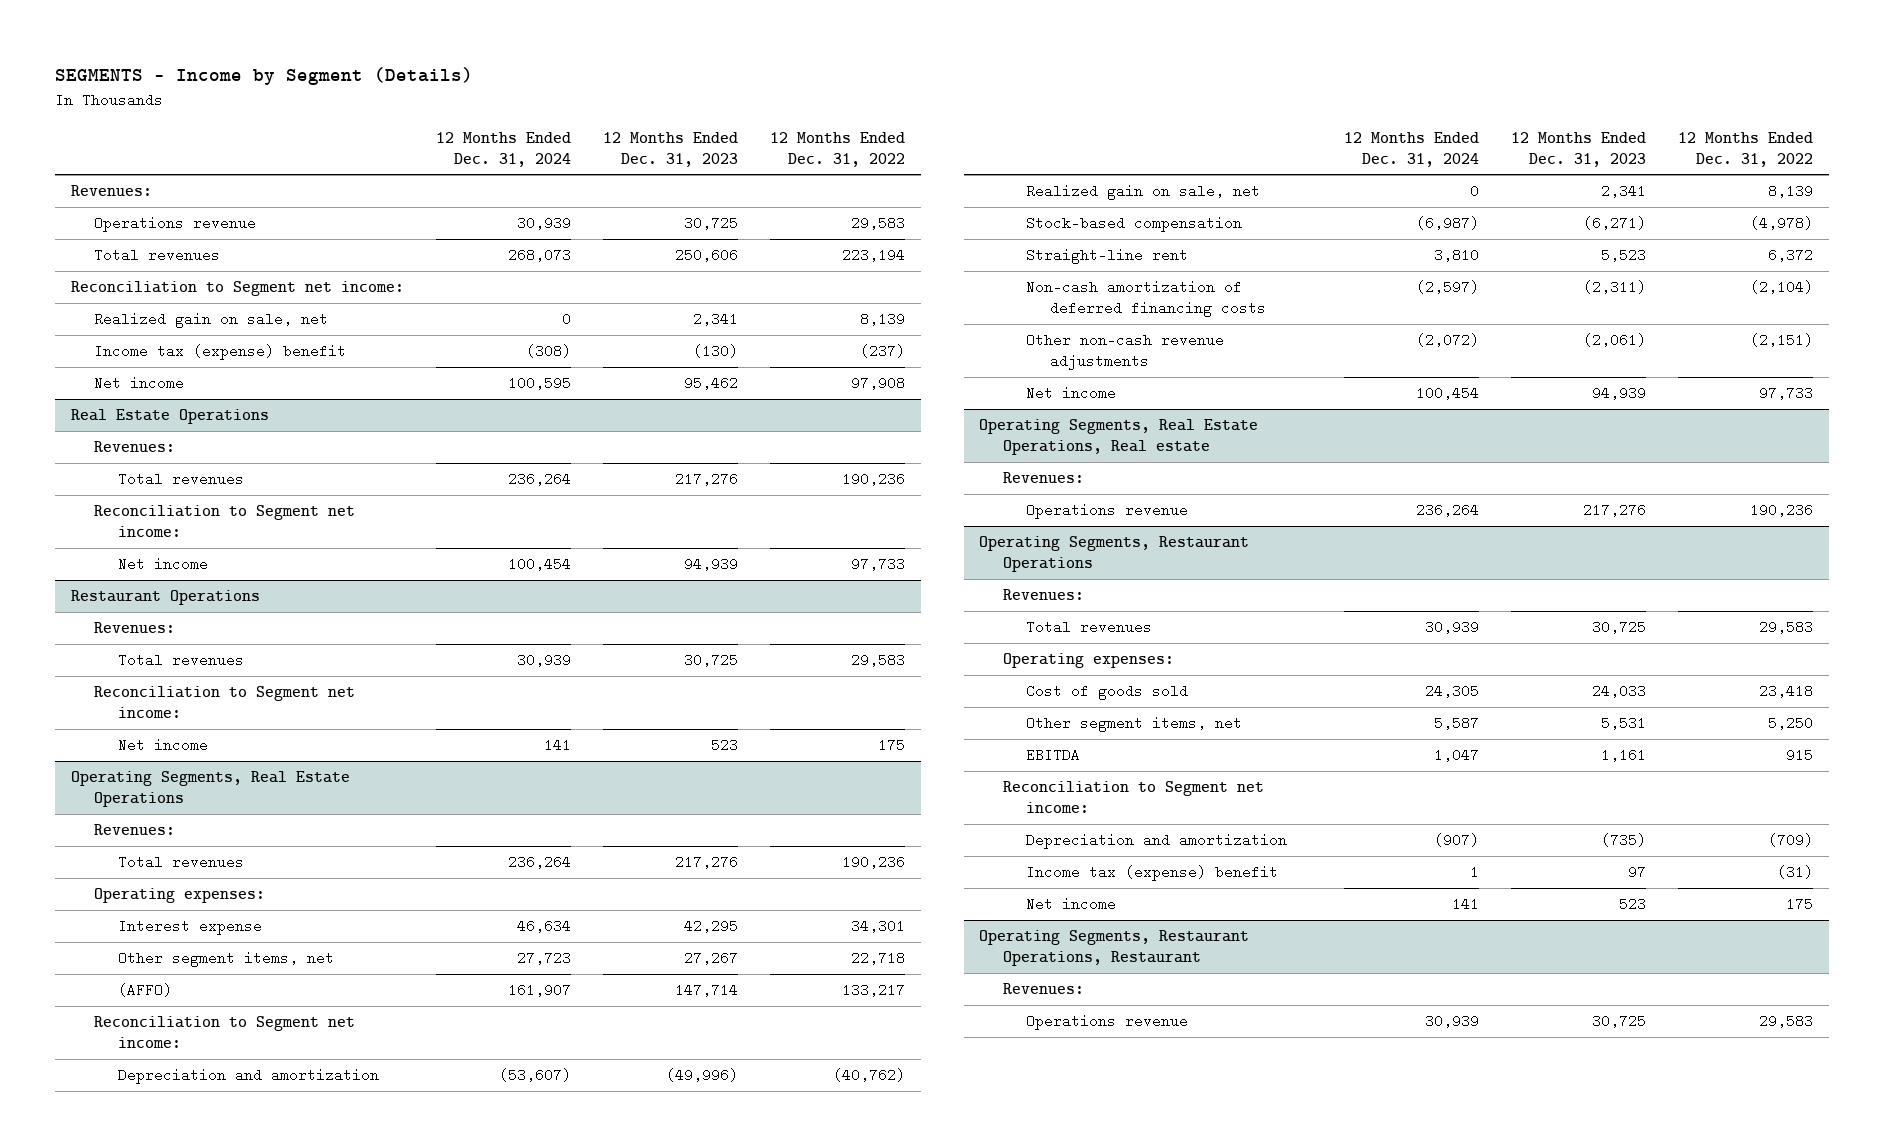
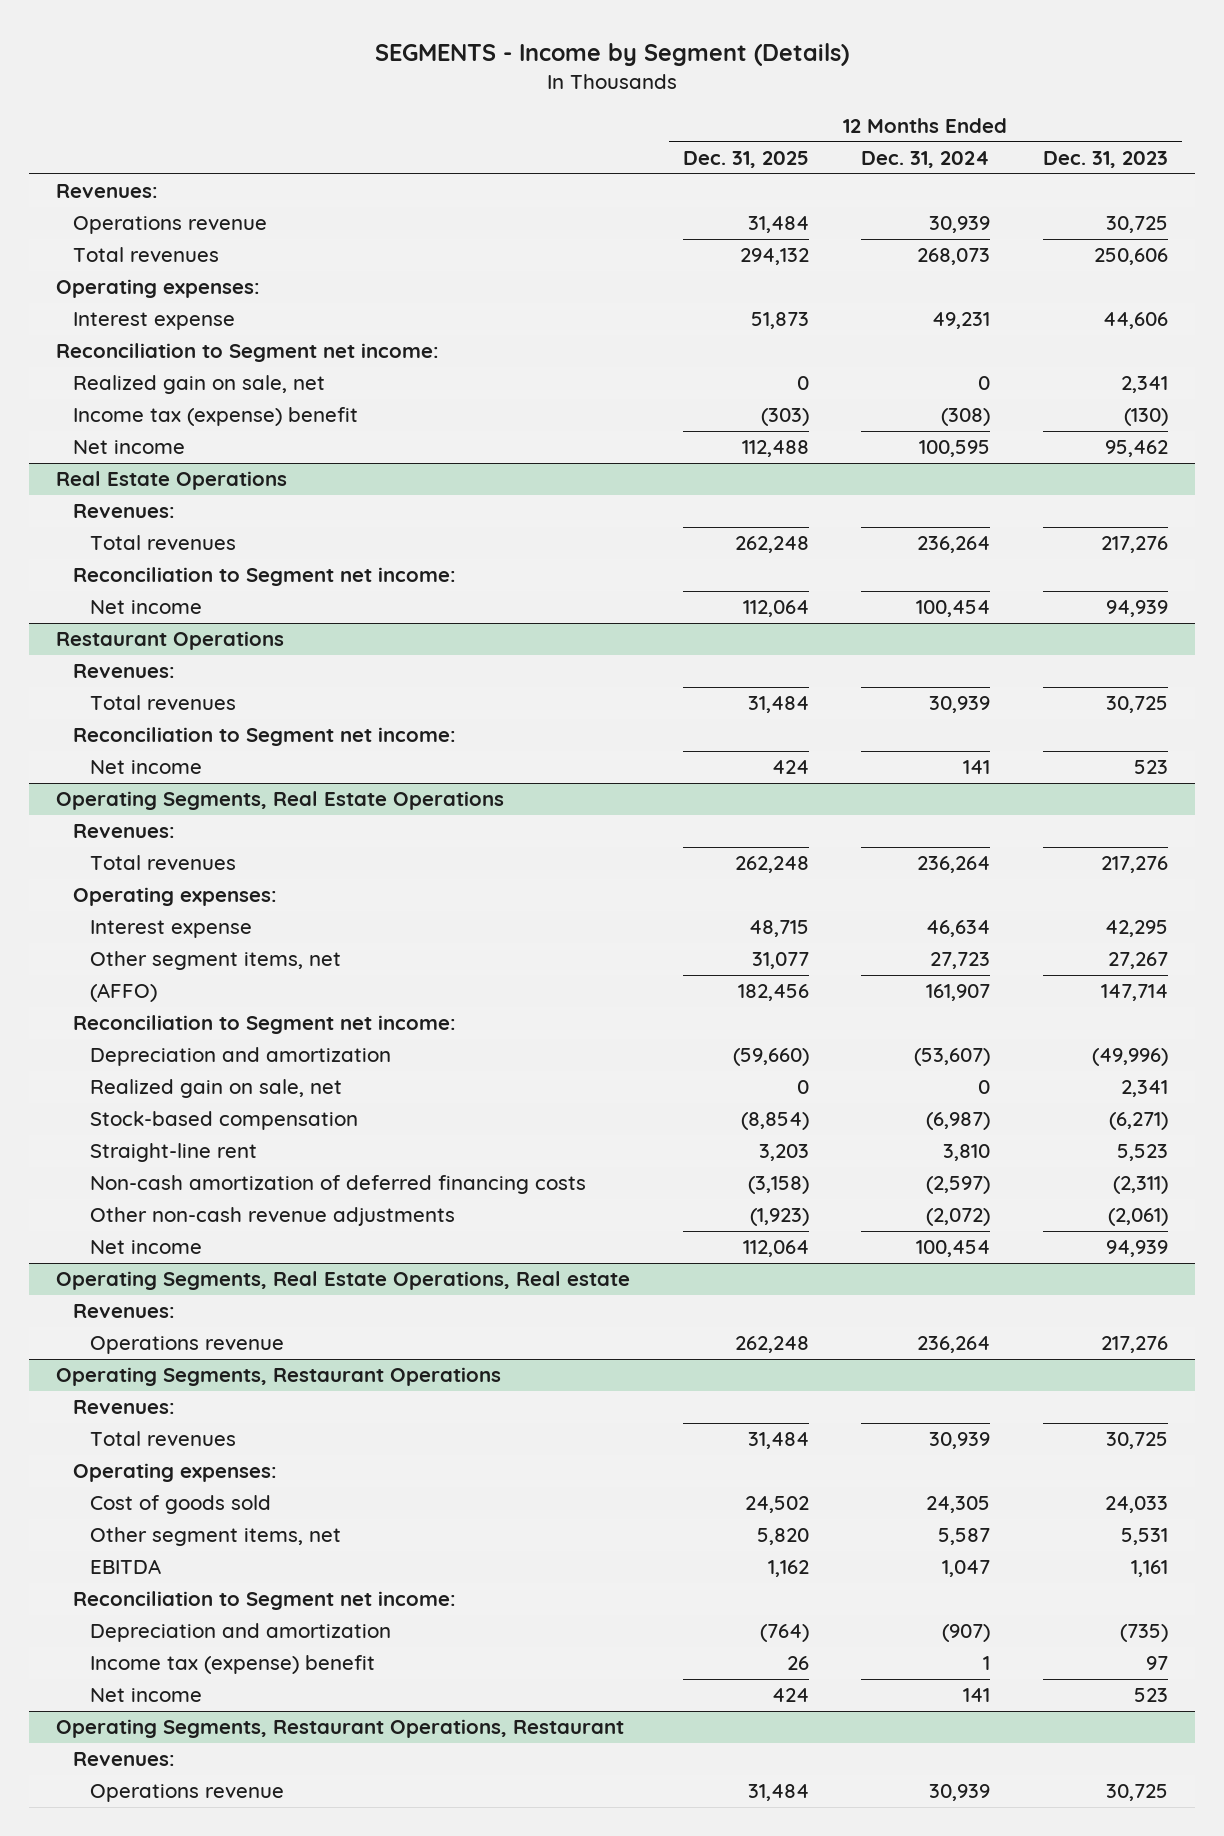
- | 12 Months Ended Dec. 31, 2024 | 12 Months Ended Dec. 31, 2023 | 12 Months Ended Dec. 31, 2022
+ | 12 Months Ended Dec. 31, 2025 | 12 Months Ended Dec. 31, 2024 | 12 Months Ended Dec. 31, 2023
+ Operating expenses:
+ Interest expense | 51,873 | 49,231 | 44,606

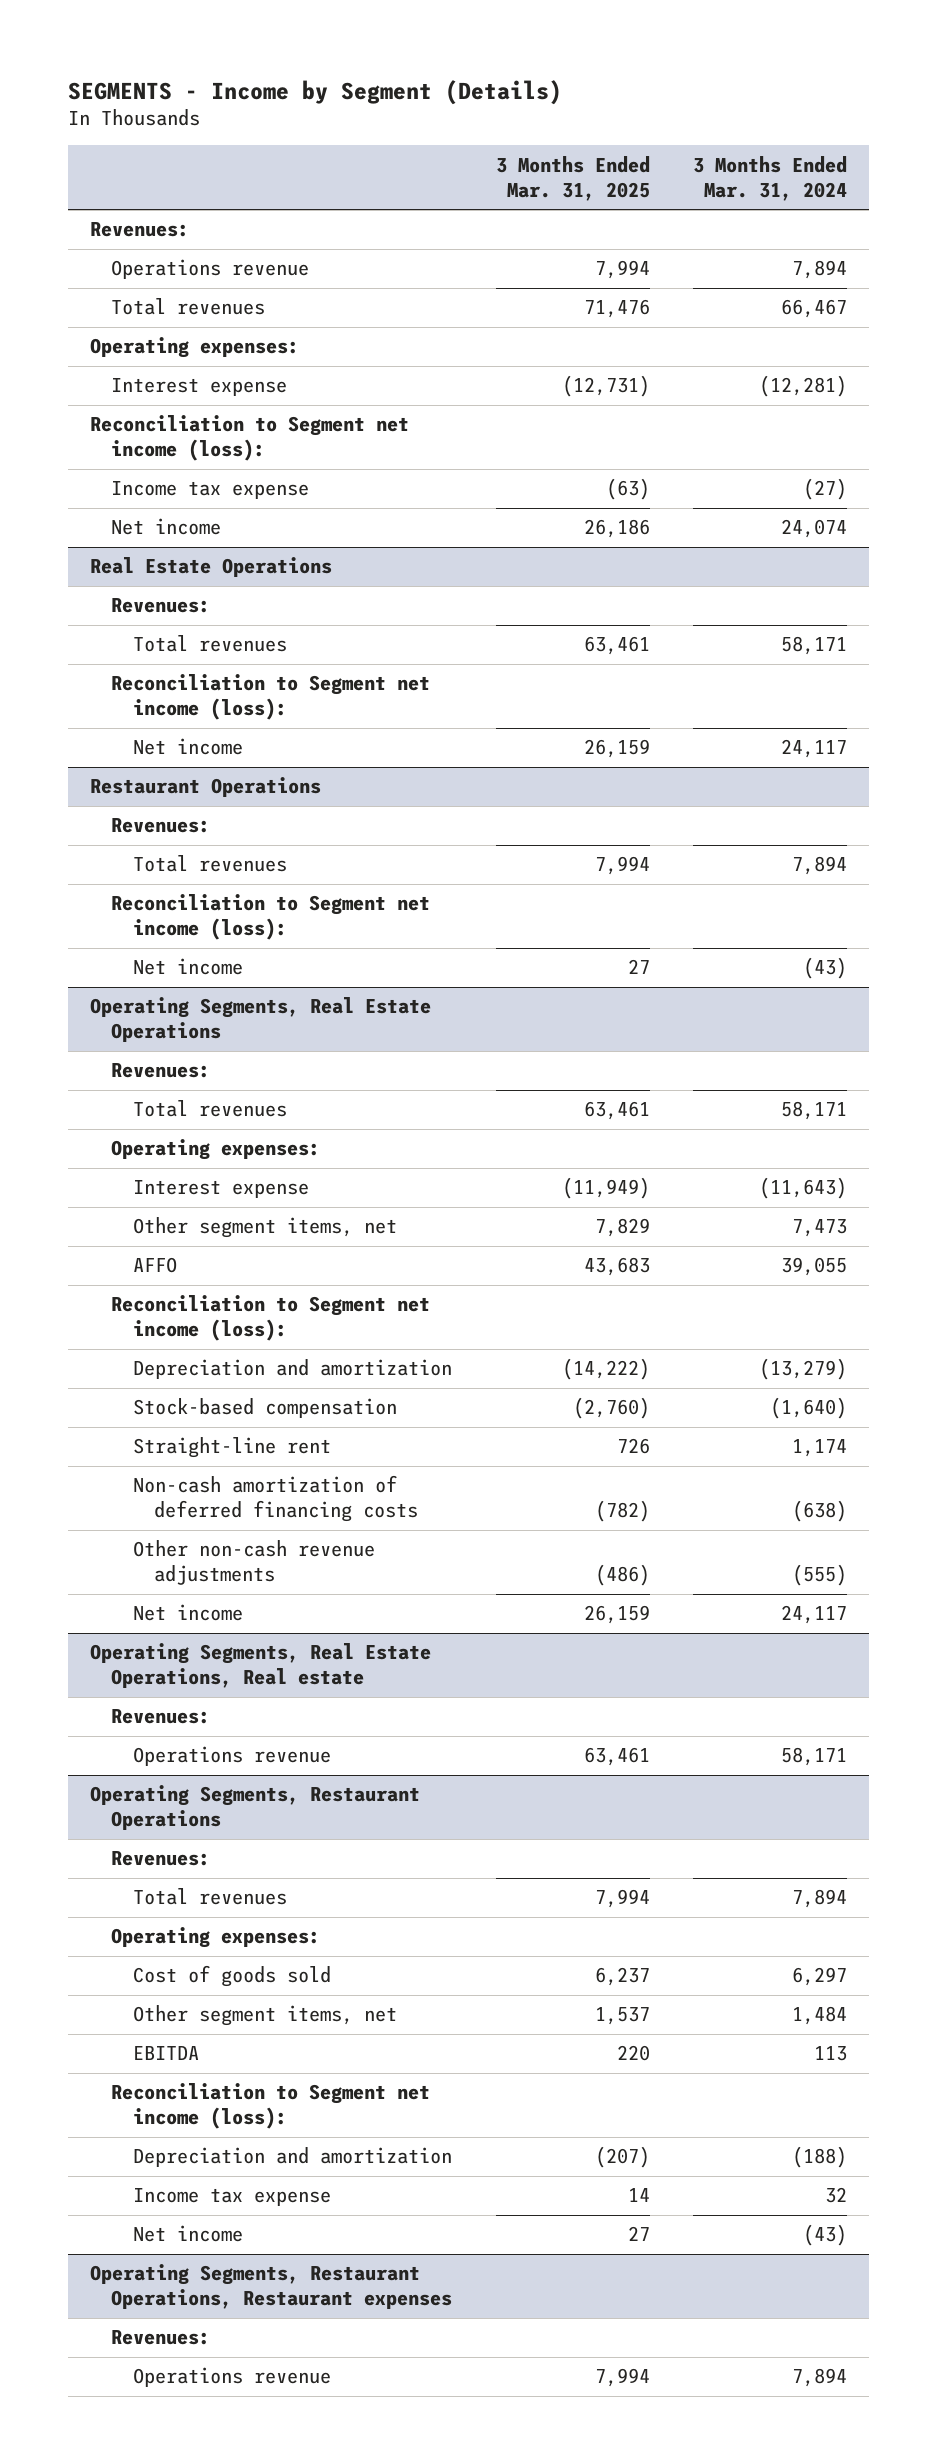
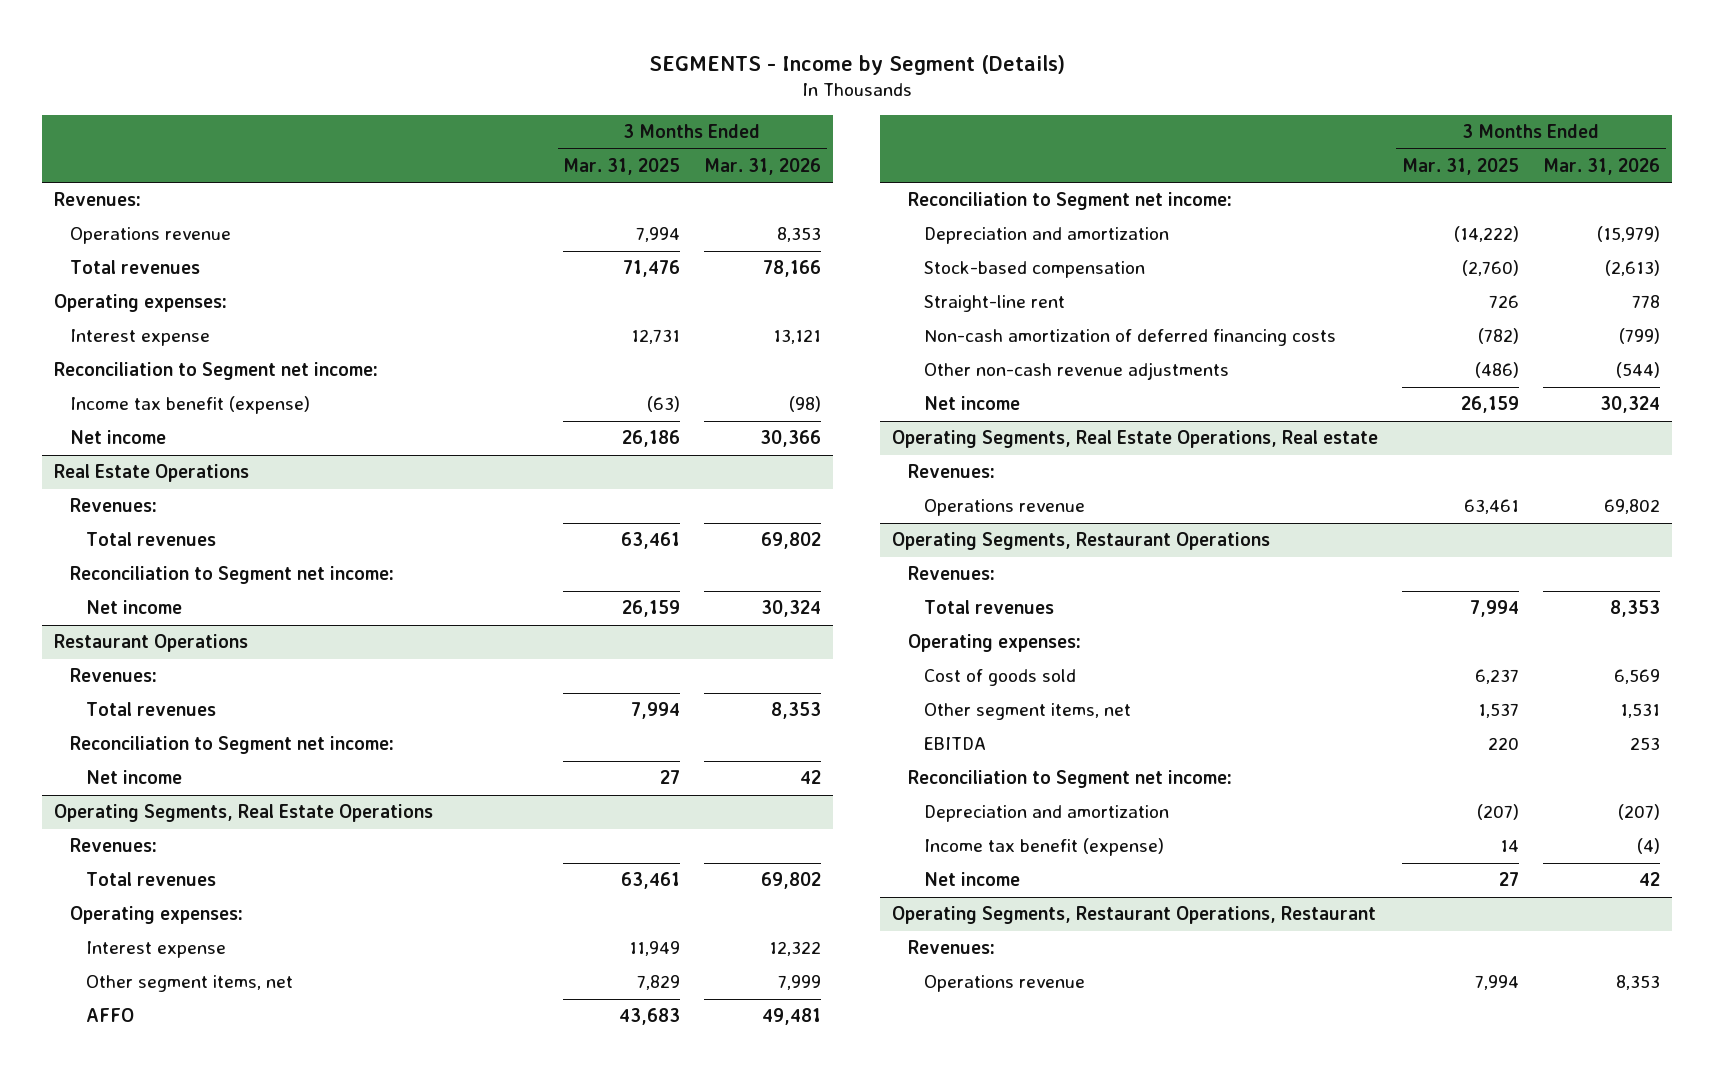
- | 3 Months Ended Mar. 31, 2025 | 3 Months Ended Mar. 31, 2024
+ | 3 Months Ended Mar. 31, 2025 | 3 Months Ended Mar. 31, 2026
- Interest expense | (12,731) | (12,281)
- Reconciliation to Segment net income (loss):
- Income tax expense | (63) | (27)
+ Interest expense | 12,731 | 13,121
+ Reconciliation to Segment net income:
+ Income tax benefit (expense) | (63) | (98)
@ Real Estate Operations
- Reconciliation to Segment net income (loss):
+ Reconciliation to Segment net income:
@ Restaurant Operations
- Reconciliation to Segment net income (loss):
+ Reconciliation to Segment net income:
@ Operating Segments, Real Estate Operations
- Interest expense | (11,949) | (11,643)
+ Interest expense | 11,949 | 12,322
- Reconciliation to Segment net income (loss):
+ Reconciliation to Segment net income:
@ Operating Segments, Restaurant Operations
- Reconciliation to Segment net income (loss):
+ Reconciliation to Segment net income:
- Income tax expense | 14 | 32
+ Income tax benefit (expense) | 14 | (4)
- Operating Segments, Restaurant Operations, Restaurant expenses
+ Operating Segments, Restaurant Operations, Restaurant

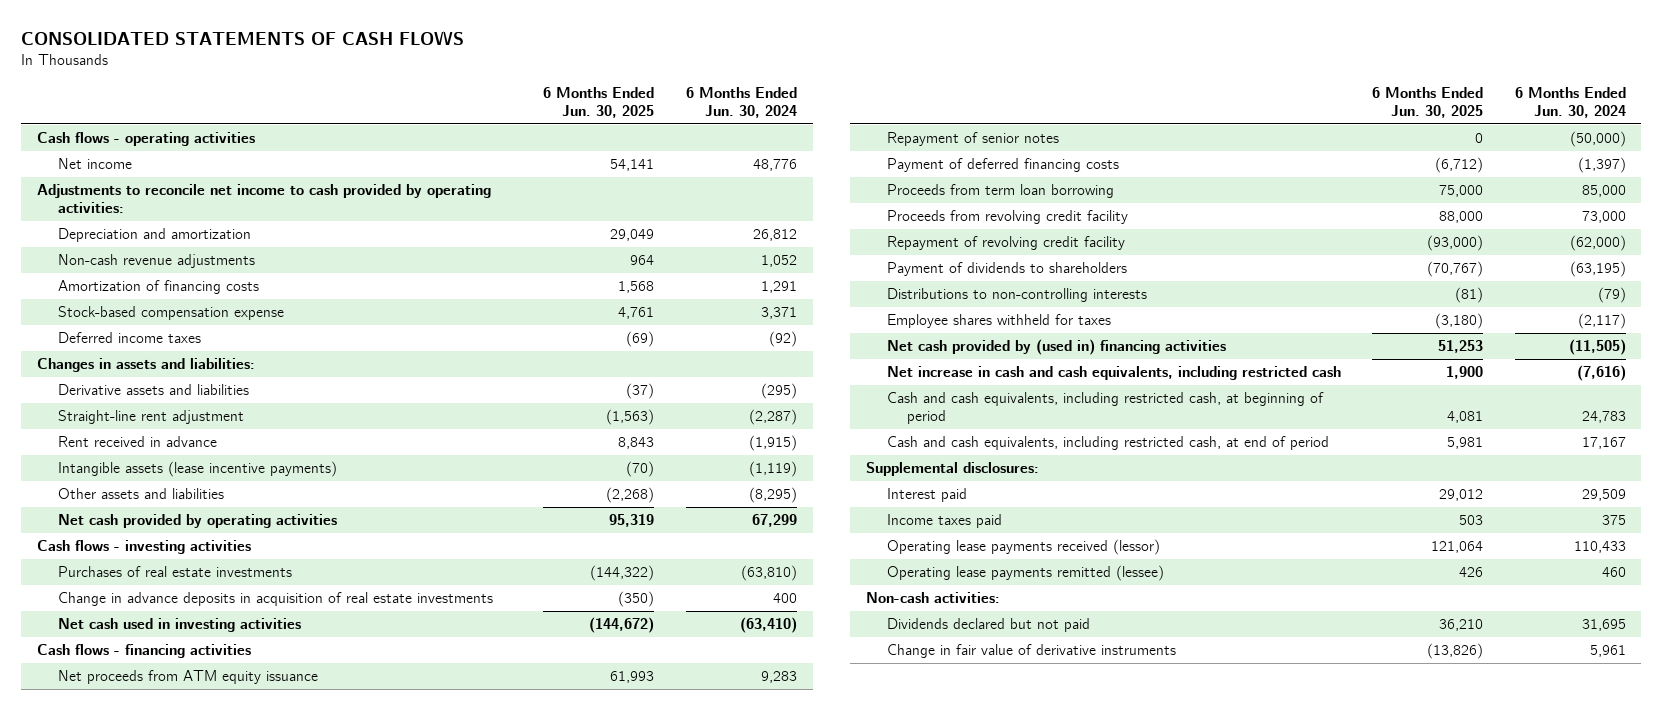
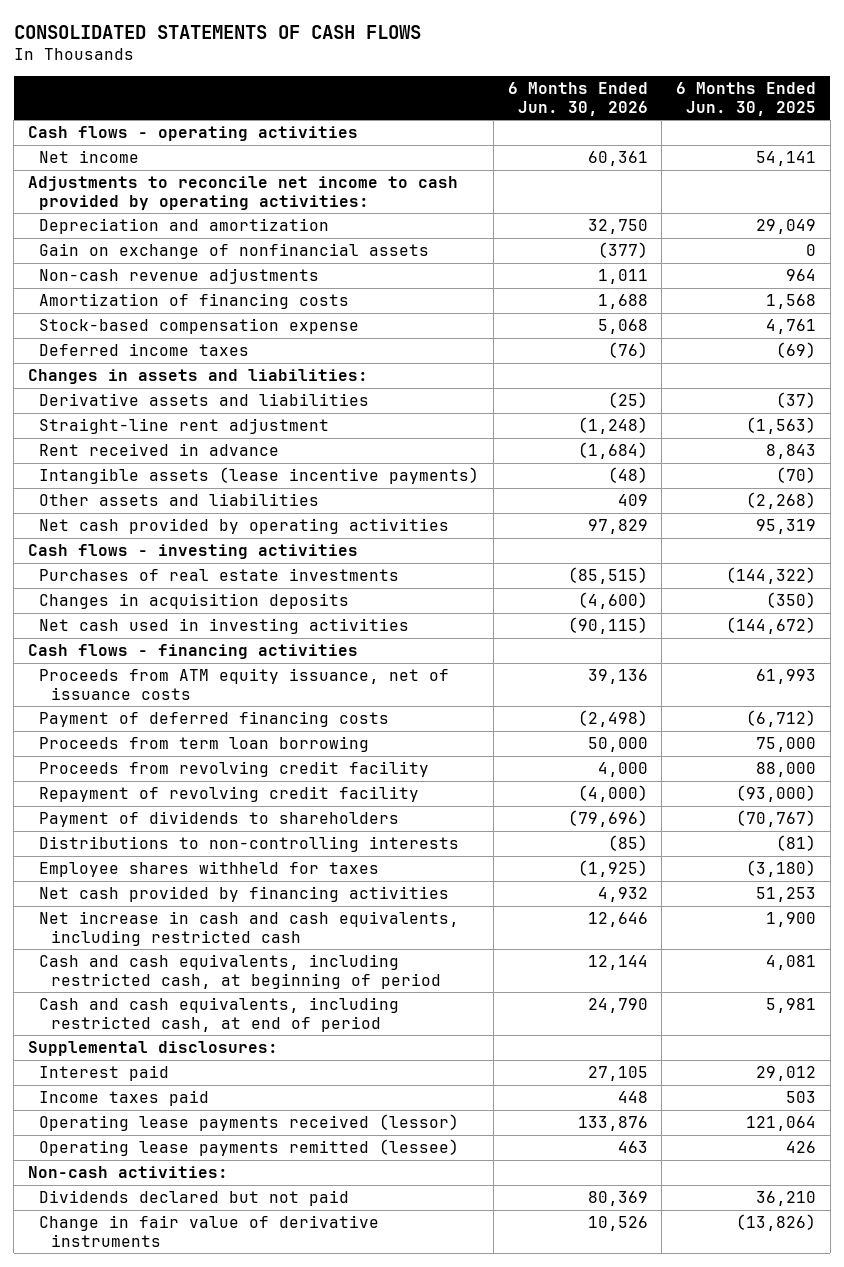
- | 6 Months Ended Jun. 30, 2025 | 6 Months Ended Jun. 30, 2024
+ | 6 Months Ended Jun. 30, 2026 | 6 Months Ended Jun. 30, 2025
+ Gain on exchange of nonfinancial assets | (377) | 0
- Change in advance deposits in acquisition of real estate investments | (350) | 400
+ Changes in acquisition deposits | (4,600) | (350)
- Net proceeds from ATM equity issuance | 61,993 | 9,283
- Repayment of senior notes | 0 | (50,000)
+ Proceeds from ATM equity issuance, net of issuance costs | 39,136 | 61,993
- Net cash provided by (used in) financing activities | 51,253 | (11,505)
+ Net cash provided by financing activities | 4,932 | 51,253

